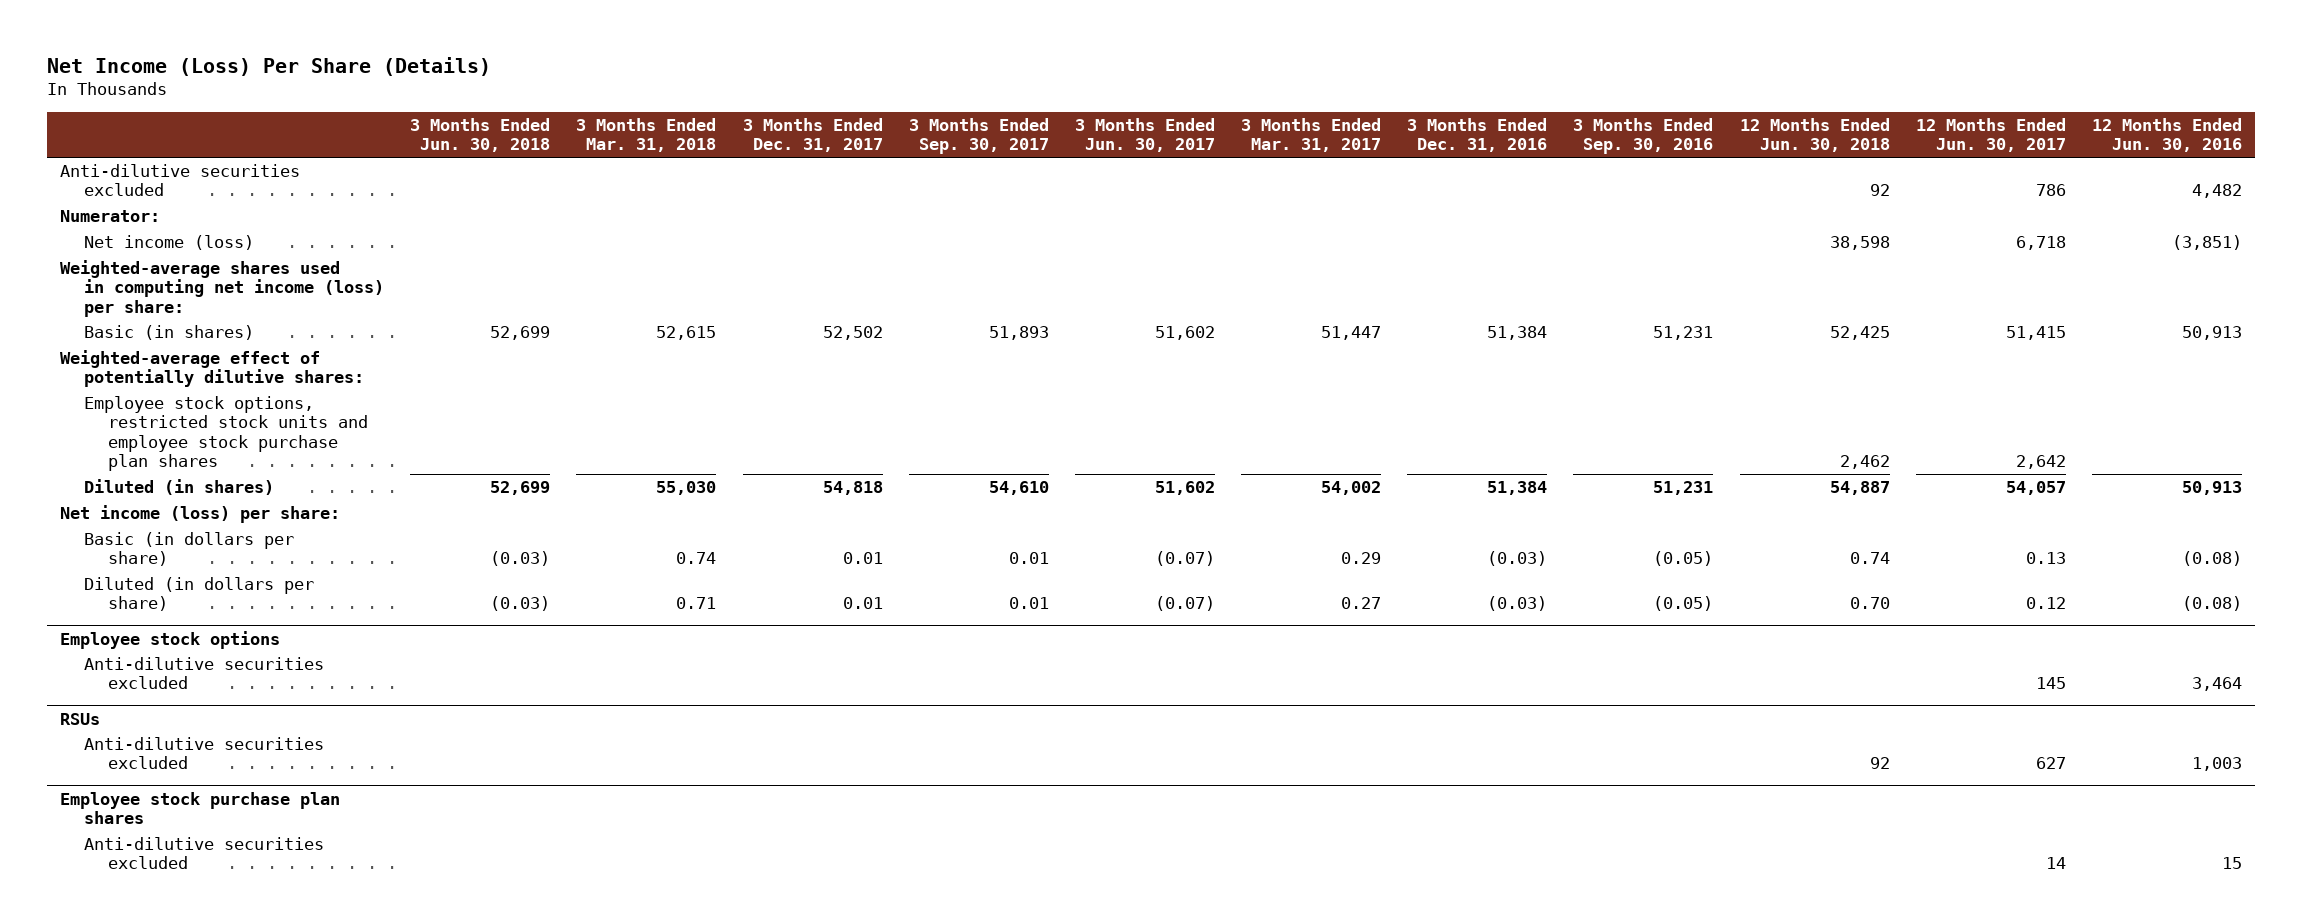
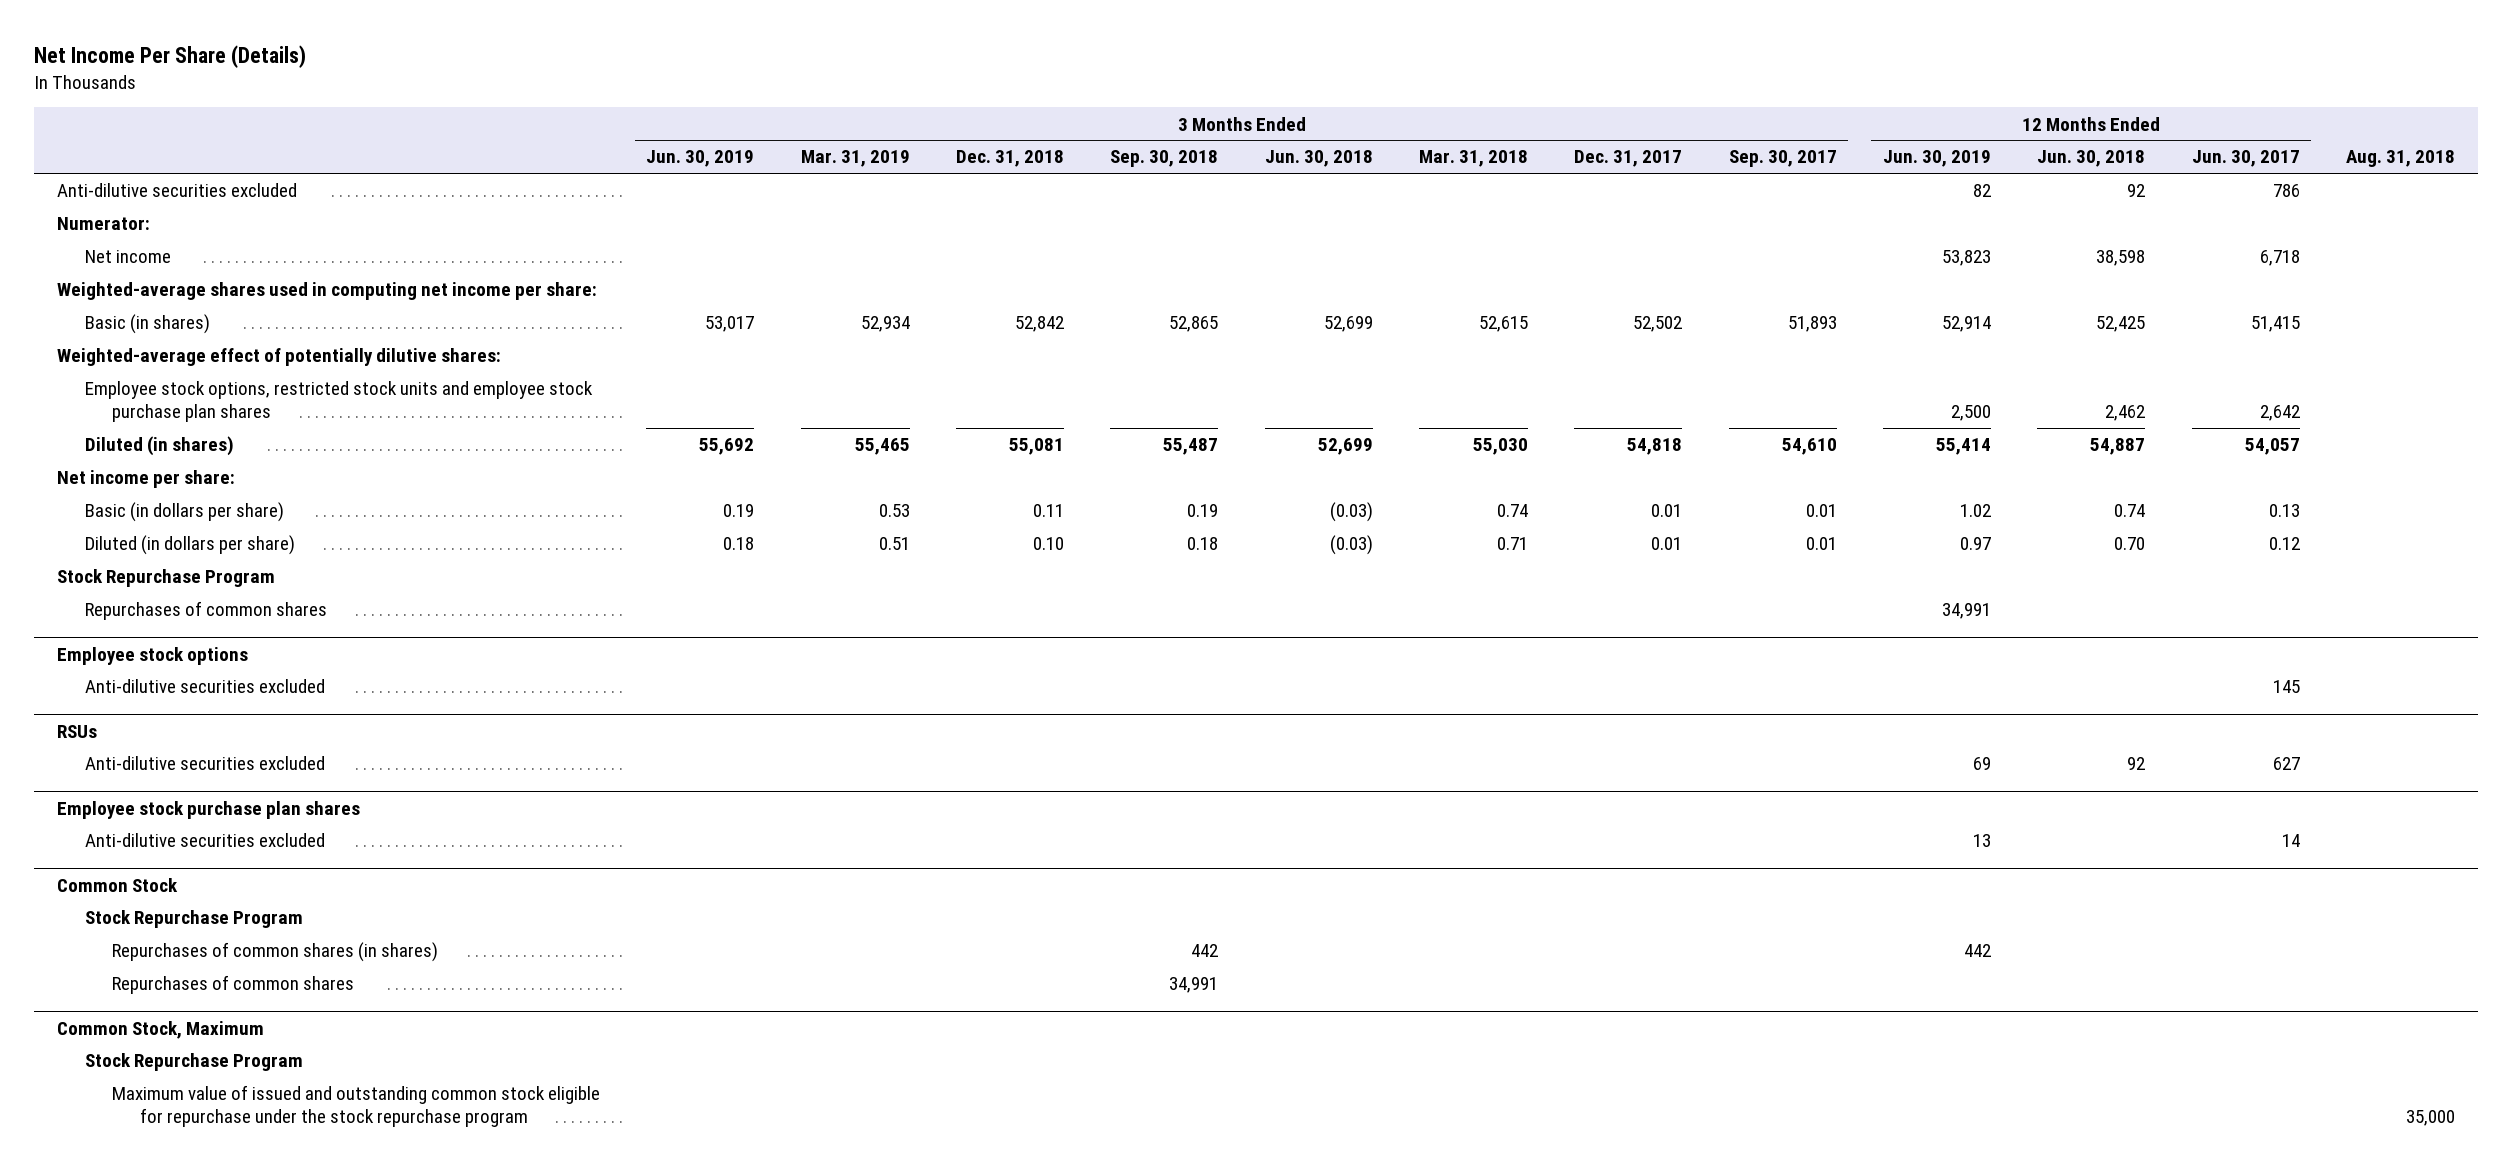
- Net Income (Loss) Per Share (Details)
+ Net Income Per Share (Details)
- | 3 Months Ended Jun. 30, 2018 | 3 Months Ended Mar. 31, 2018 | 3 Months Ended Dec. 31, 2017 | 3 Months Ended Sep. 30, 2017 | 3 Months Ended Jun. 30, 2017 | 3 Months Ended Mar. 31, 2017 | 3 Months Ended Dec. 31, 2016 | 3 Months Ended Sep. 30, 2016 | 12 Months Ended Jun. 30, 2018 | 12 Months Ended Jun. 30, 2017 | 12 Months Ended Jun. 30, 2016
+ | 3 Months Ended Jun. 30, 2019 | 3 Months Ended Mar. 31, 2019 | 3 Months Ended Dec. 31, 2018 | 3 Months Ended Sep. 30, 2018 | 3 Months Ended Jun. 30, 2018 | 3 Months Ended Mar. 31, 2018 | 3 Months Ended Dec. 31, 2017 | 3 Months Ended Sep. 30, 2017 | 12 Months Ended Jun. 30, 2019 | 12 Months Ended Jun. 30, 2018 | 12 Months Ended Jun. 30, 2017 | Aug. 31, 2018
- Net income (loss) | | | | | | | | | 38,598 | 6,718 | (3,851)
- Weighted-average shares used in computing net income (loss) per share:
+ Net income | | | | | | | | | 53,823 | 38,598 | 6,718 |
+ Weighted-average shares used in computing net income per share:
- Net income (loss) per share:
+ Net income per share:
+ Stock Repurchase Program
+ Repurchases of common shares | | | | | | | | | 34,991 | | |
+ Common Stock
+ Stock Repurchase Program
+ Repurchases of common shares (in shares) | | | | 442 | | | | | 442 | | |
+ Repurchases of common shares | | | | 34,991 | | | | | | | |
+ Common Stock, Maximum
+ Stock Repurchase Program
+ Maximum value of issued and outstanding common stock eligible for repurchase under the stock repurchase program | | | | | | | | | | | | 35,000

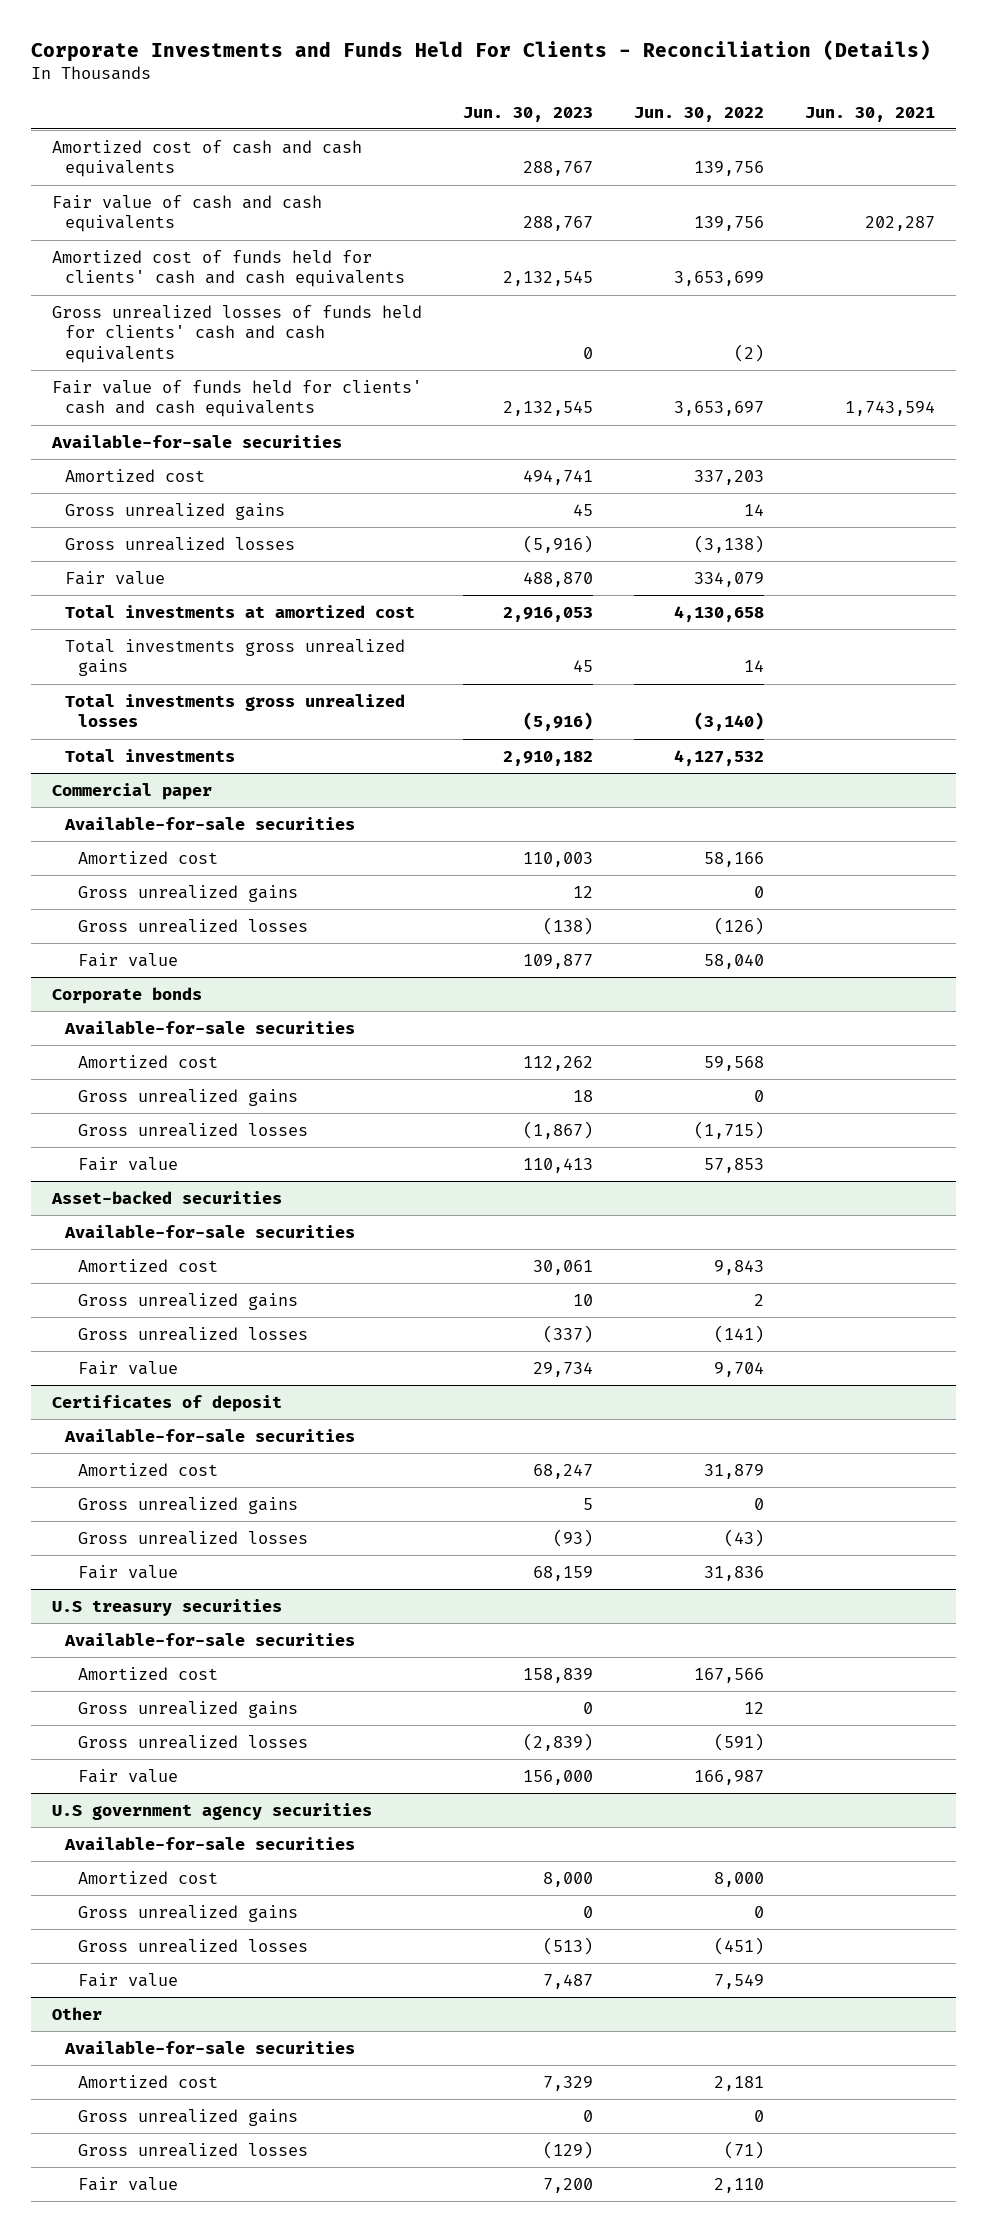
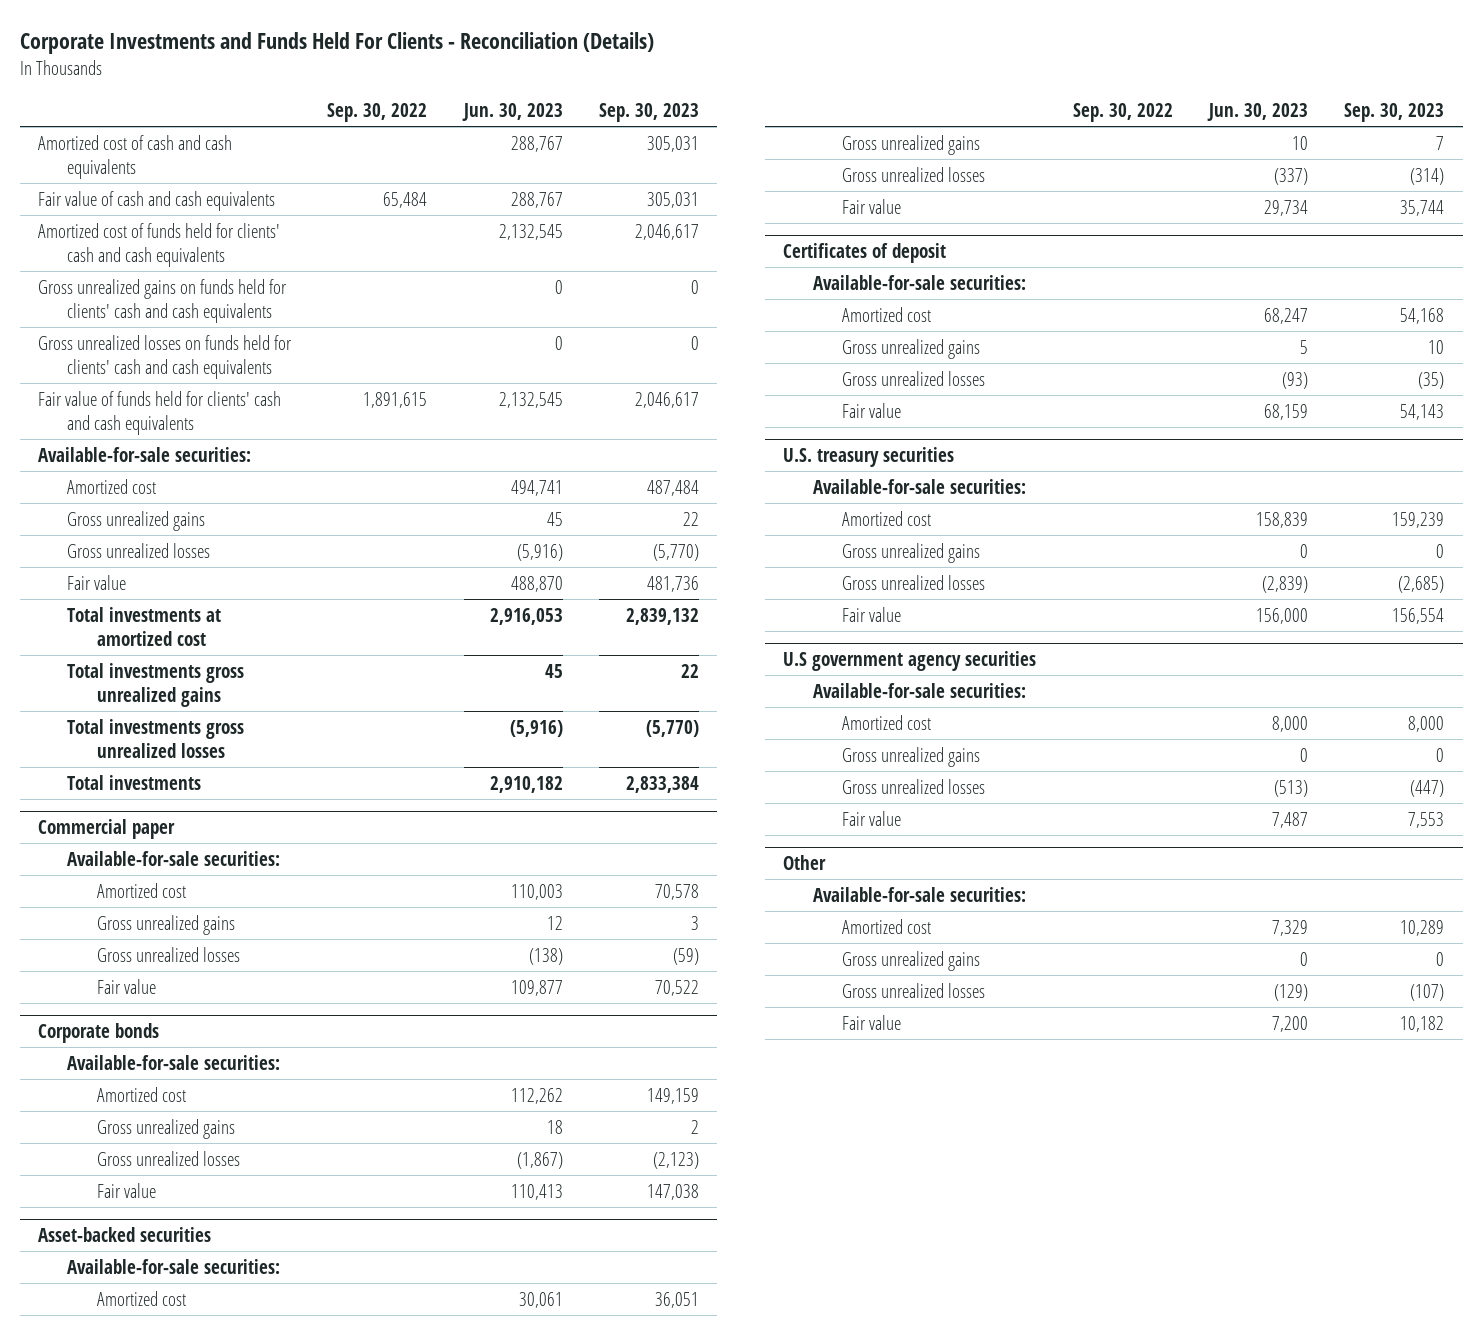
- | Jun. 30, 2023 | Jun. 30, 2022 | Jun. 30, 2021
+ | Sep. 30, 2022 | Jun. 30, 2023 | Sep. 30, 2023
- Gross unrealized losses of funds held for clients' cash and cash equivalents | 0 | (2) |
+ Gross unrealized gains on funds held for clients' cash and cash equivalents | | 0 | 0
+ Gross unrealized losses on funds held for clients' cash and cash equivalents | | 0 | 0
- Available-for-sale securities
+ Available-for-sale securities:
@ Commercial paper
- Available-for-sale securities
+ Available-for-sale securities:
@ Corporate bonds
- Available-for-sale securities
+ Available-for-sale securities:
@ Asset-backed securities
- Available-for-sale securities
+ Available-for-sale securities:
@ Certificates of deposit
- Available-for-sale securities
+ Available-for-sale securities:
- U.S treasury securities
- Available-for-sale securities
+ U.S. treasury securities
+ Available-for-sale securities:
@ U.S government agency securities
- Available-for-sale securities
+ Available-for-sale securities:
@ Other
- Available-for-sale securities
+ Available-for-sale securities:

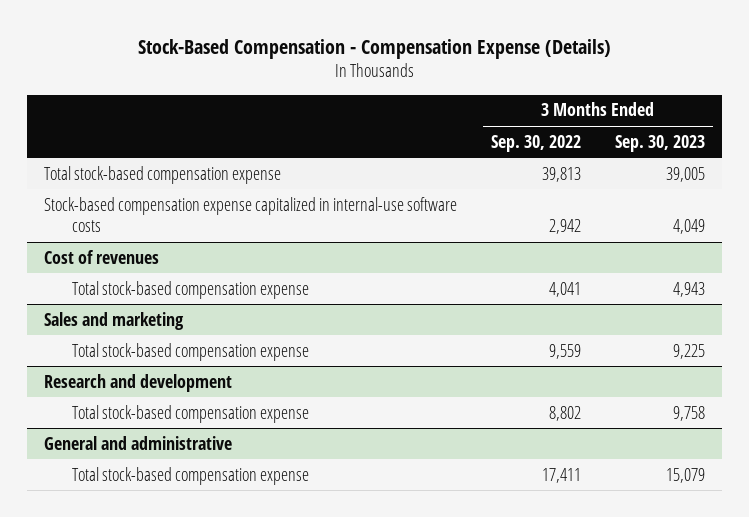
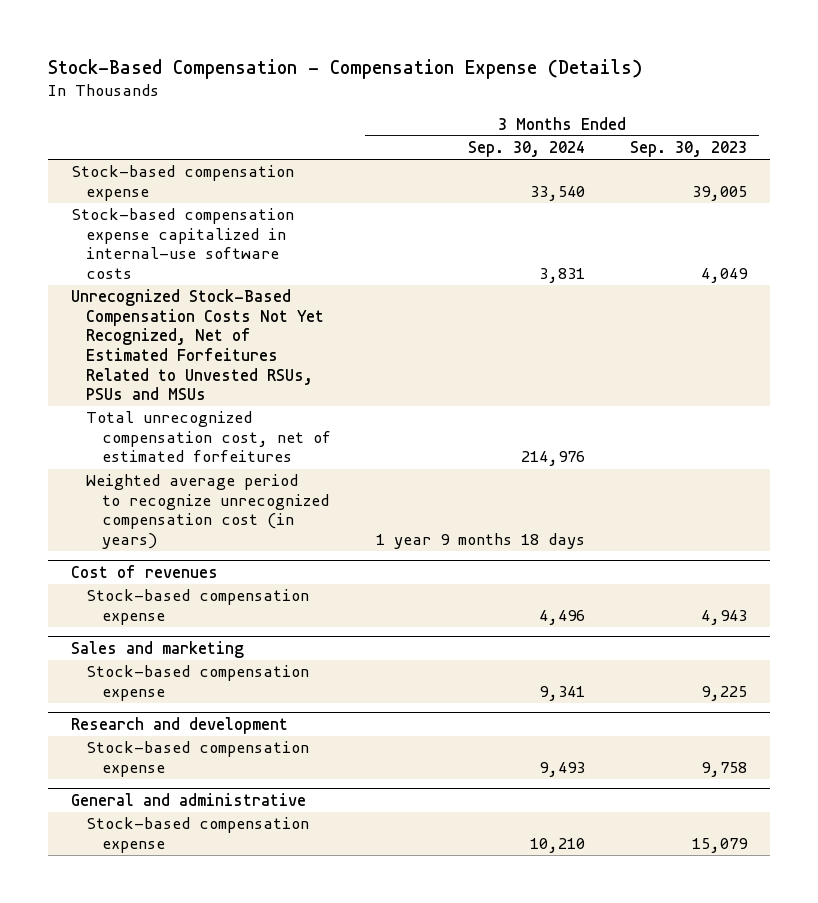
- | 3 Months Ended Sep. 30, 2022 | 3 Months Ended Sep. 30, 2023
+ | 3 Months Ended Sep. 30, 2024 | 3 Months Ended Sep. 30, 2023
- Total stock-based compensation expense | 39,813 | 39,005
+ Stock-based compensation expense | 33,540 | 39,005
+ Unrecognized Stock-Based Compensation Costs Not Yet Recognized, Net of Estimated Forfeitures Related to Unvested RSUs, PSUs and MSUs
+ Total unrecognized compensation cost, net of estimated forfeitures | 214,976 |
+ Weighted average period to recognize unrecognized compensation cost (in years) | 1 year 9 months 18 days |
@ Cost of revenues
- Total stock-based compensation expense | 4,041 | 4,943
+ Stock-based compensation expense | 4,496 | 4,943
@ Sales and marketing
- Total stock-based compensation expense | 9,559 | 9,225
+ Stock-based compensation expense | 9,341 | 9,225
@ Research and development
- Total stock-based compensation expense | 8,802 | 9,758
+ Stock-based compensation expense | 9,493 | 9,758
@ General and administrative
- Total stock-based compensation expense | 17,411 | 15,079
+ Stock-based compensation expense | 10,210 | 15,079

